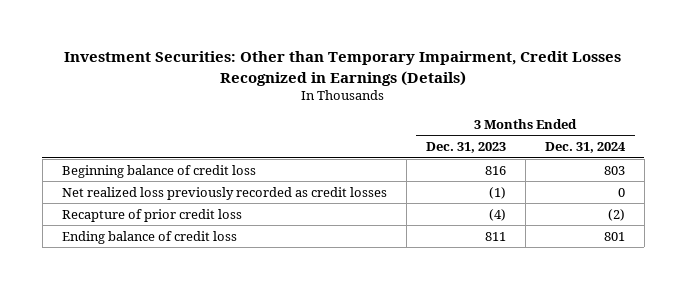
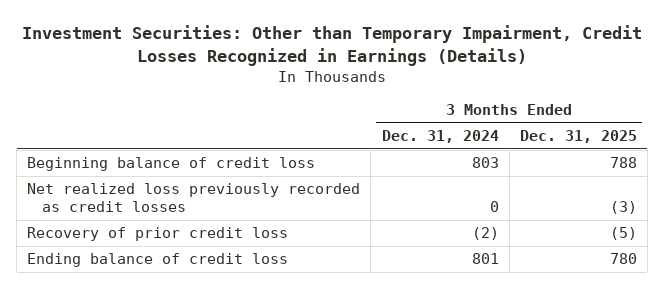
- | 3 Months Ended Dec. 31, 2023 | 3 Months Ended Dec. 31, 2024
+ | 3 Months Ended Dec. 31, 2024 | 3 Months Ended Dec. 31, 2025
- Recapture of prior credit loss | (4) | (2)
+ Recovery of prior credit loss | (2) | (5)

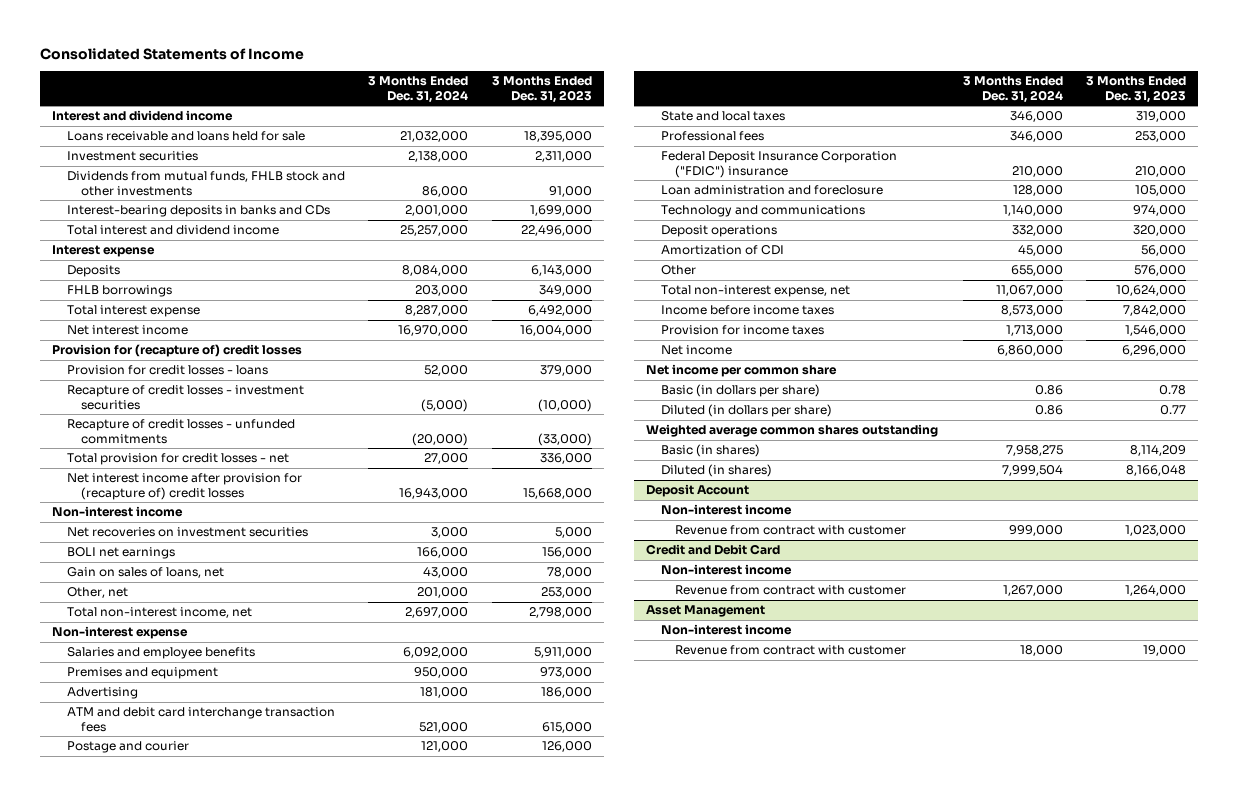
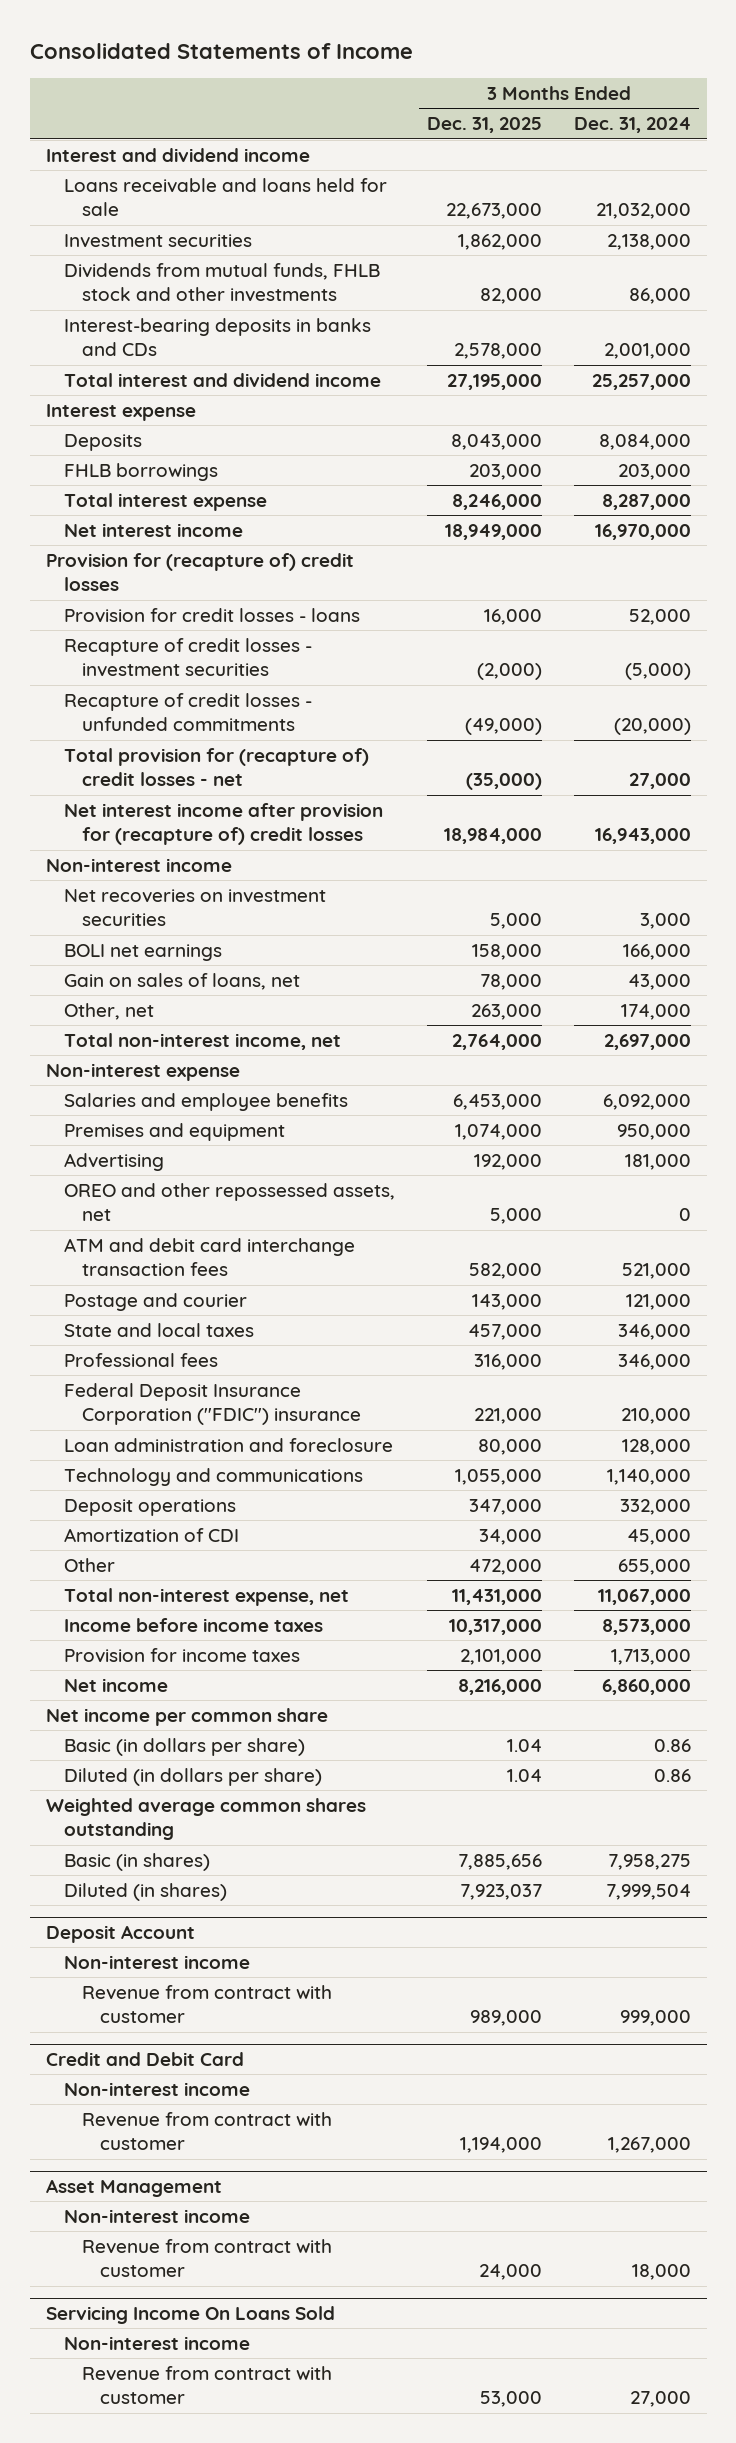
- | 3 Months Ended Dec. 31, 2024 | 3 Months Ended Dec. 31, 2023
+ | 3 Months Ended Dec. 31, 2025 | 3 Months Ended Dec. 31, 2024
- Total provision for credit losses - net | 27,000 | 336,000
+ Total provision for (recapture of) credit losses - net | (35,000) | 27,000
- Other, net | 201,000 | 253,000
+ Other, net | 263,000 | 174,000
+ OREO and other repossessed assets, net | 5,000 | 0
+ Servicing Income On Loans Sold
+ Non-interest income
+ Revenue from contract with customer | 53,000 | 27,000

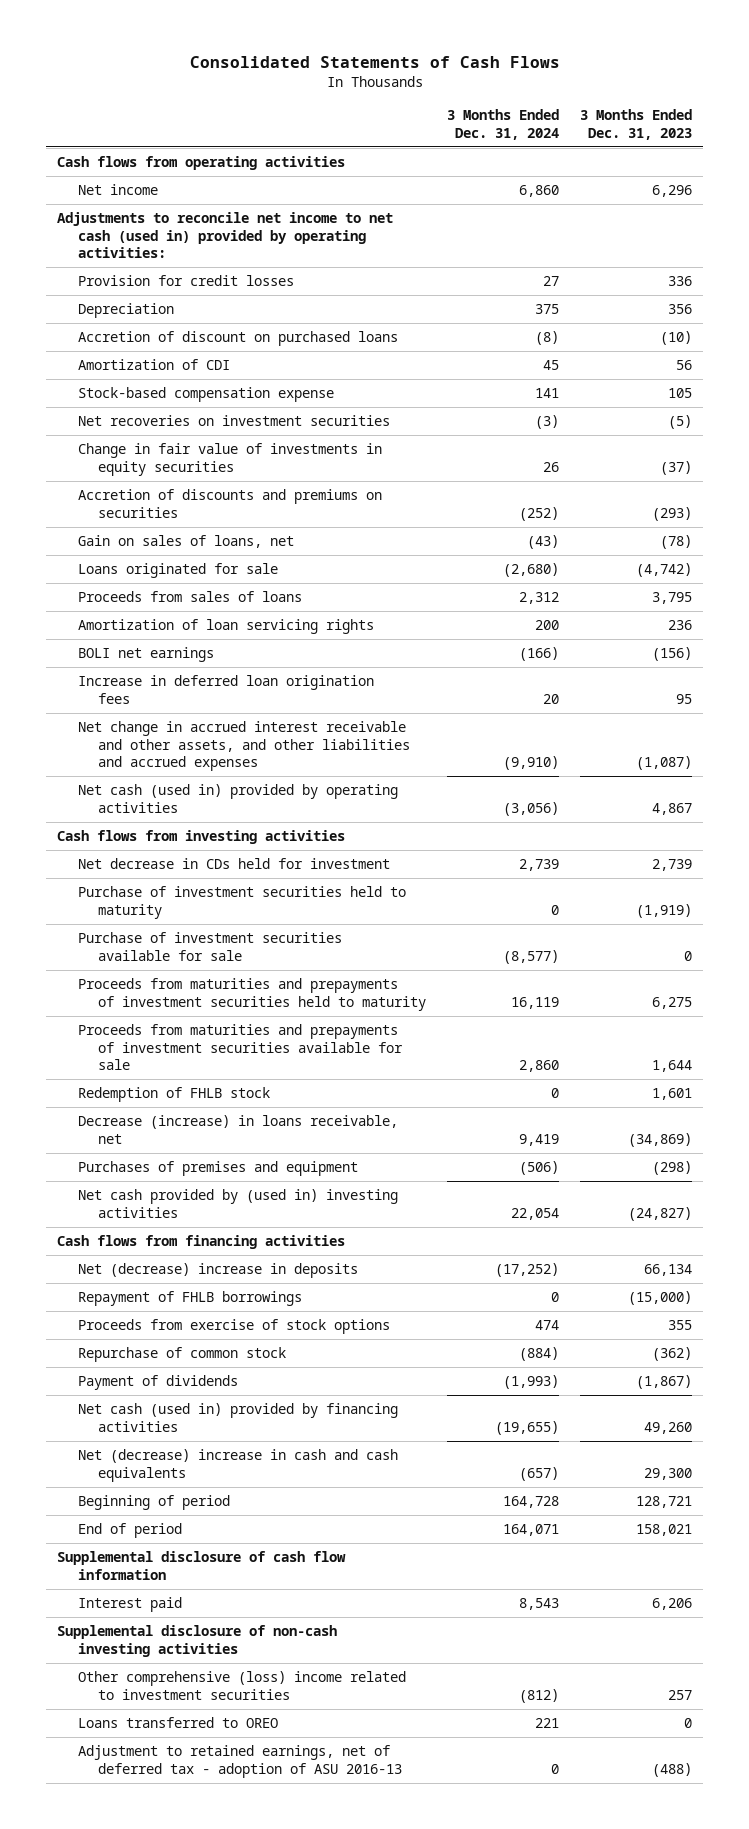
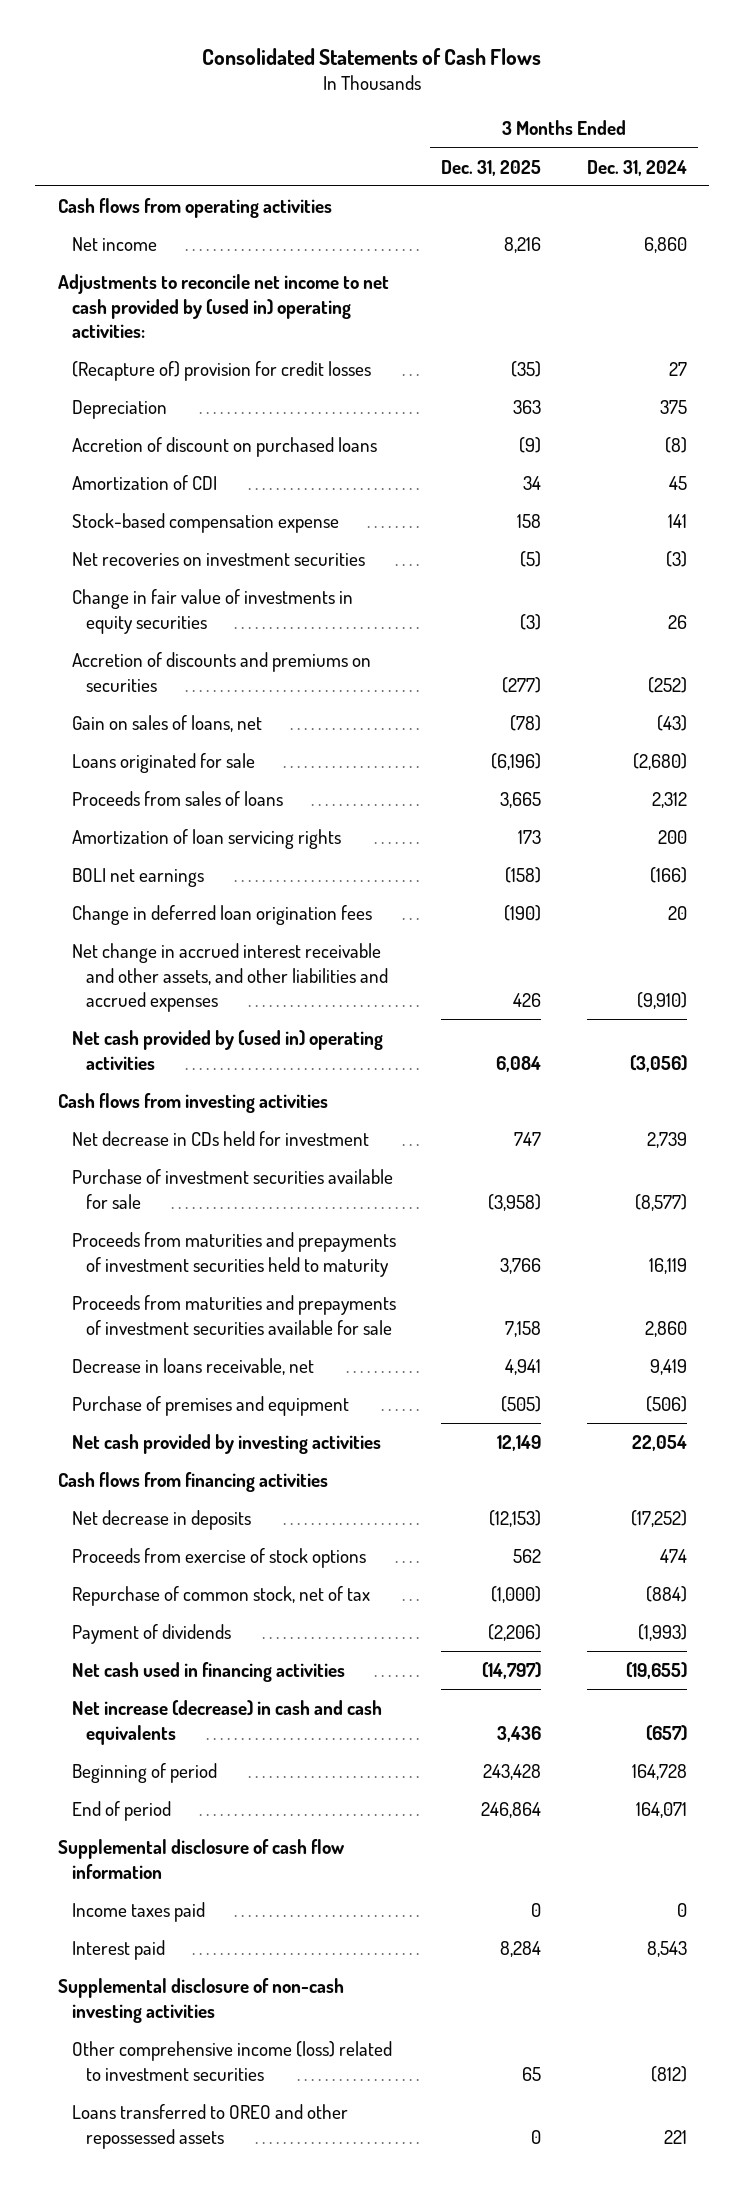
- | 3 Months Ended Dec. 31, 2024 | 3 Months Ended Dec. 31, 2023
+ | 3 Months Ended Dec. 31, 2025 | 3 Months Ended Dec. 31, 2024
- Adjustments to reconcile net income to net cash (used in) provided by operating activities:
- Provision for credit losses | 27 | 336
+ Adjustments to reconcile net income to net cash provided by (used in) operating activities:
+ (Recapture of) provision for credit losses | (35) | 27
- Increase in deferred loan origination fees | 20 | 95
+ Change in deferred loan origination fees | (190) | 20
- Net cash (used in) provided by operating activities | (3,056) | 4,867
+ Net cash provided by (used in) operating activities | 6,084 | (3,056)
- Purchase of investment securities held to maturity | 0 | (1,919)
- Redemption of FHLB stock | 0 | 1,601
- Decrease (increase) in loans receivable, net | 9,419 | (34,869)
- Purchases of premises and equipment | (506) | (298)
- Net cash provided by (used in) investing activities | 22,054 | (24,827)
+ Decrease in loans receivable, net | 4,941 | 9,419
+ Purchase of premises and equipment | (505) | (506)
+ Net cash provided by investing activities | 12,149 | 22,054
- Net (decrease) increase in deposits | (17,252) | 66,134
- Repayment of FHLB borrowings | 0 | (15,000)
+ Net decrease in deposits | (12,153) | (17,252)
- Repurchase of common stock | (884) | (362)
+ Repurchase of common stock, net of tax | (1,000) | (884)
- Net cash (used in) provided by financing activities | (19,655) | 49,260
- Net (decrease) increase in cash and cash equivalents | (657) | 29,300
+ Net cash used in financing activities | (14,797) | (19,655)
+ Net increase (decrease) in cash and cash equivalents | 3,436 | (657)
+ Income taxes paid | 0 | 0
- Other comprehensive (loss) income related to investment securities | (812) | 257
- Loans transferred to OREO | 221 | 0
- Adjustment to retained earnings, net of deferred tax - adoption of ASU 2016-13 | 0 | (488)
+ Other comprehensive income (loss) related to investment securities | 65 | (812)
+ Loans transferred to OREO and other repossessed assets | 0 | 221

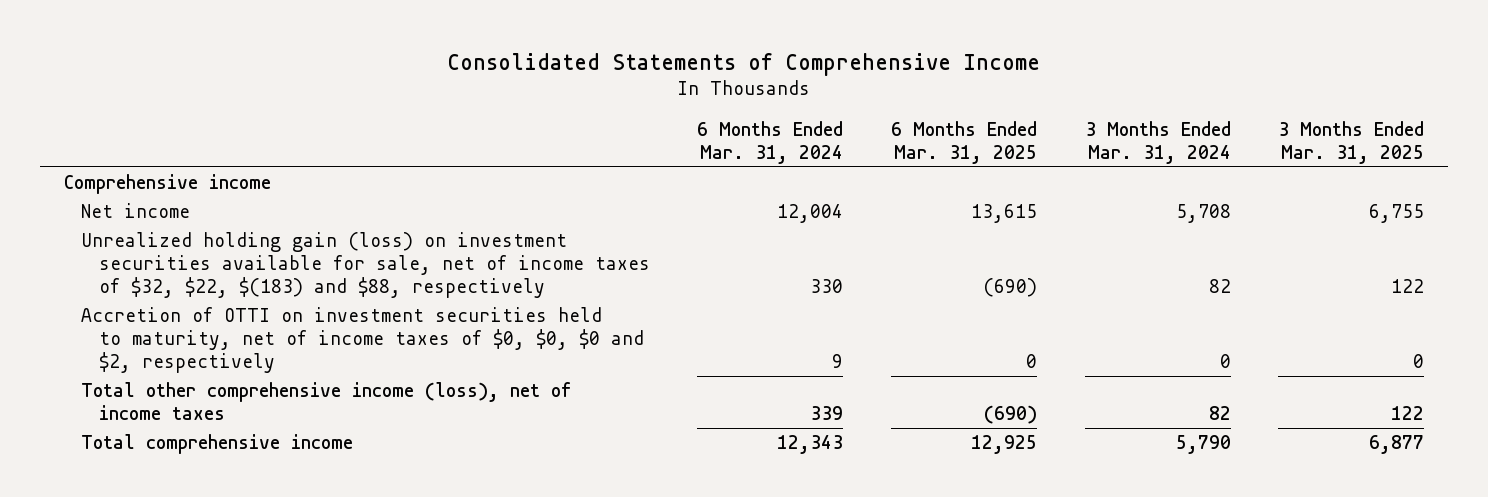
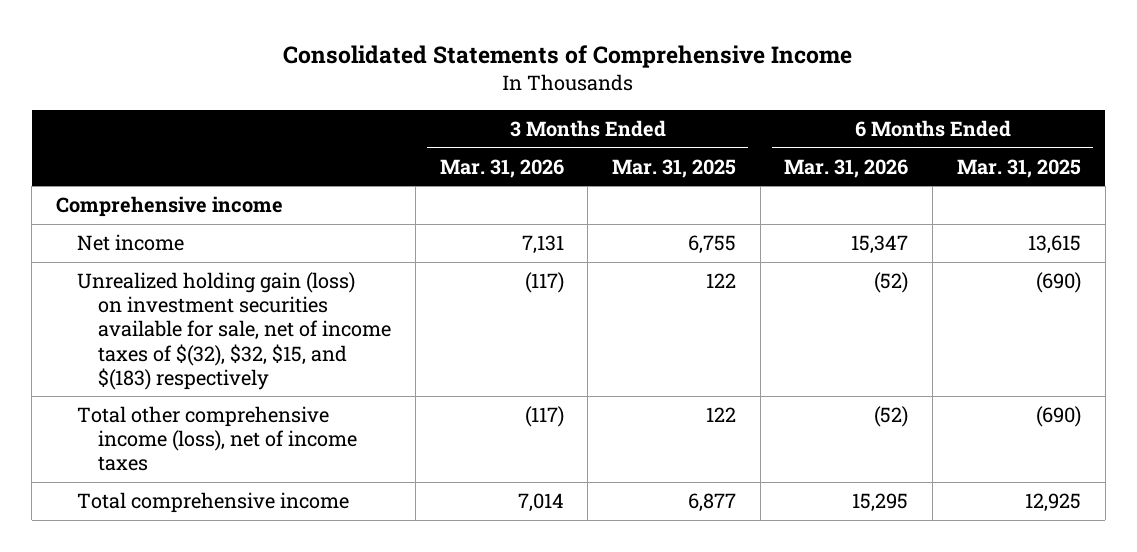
- | 6 Months Ended Mar. 31, 2024 | 6 Months Ended Mar. 31, 2025 | 3 Months Ended Mar. 31, 2024 | 3 Months Ended Mar. 31, 2025
+ | 3 Months Ended Mar. 31, 2026 | 3 Months Ended Mar. 31, 2025 | 6 Months Ended Mar. 31, 2026 | 6 Months Ended Mar. 31, 2025
- Unrealized holding gain (loss) on investment securities available for sale, net of income taxes of $32, $22, $(183) and $88, respectively | 330 | (690) | 82 | 122
- Accretion of OTTI on investment securities held to maturity, net of income taxes of $0, $0, $0 and $2, respectively | 9 | 0 | 0 | 0
+ Unrealized holding gain (loss) on investment securities available for sale, net of income taxes of $(32), $32, $15, and $(183) respectively | (117) | 122 | (52) | (690)

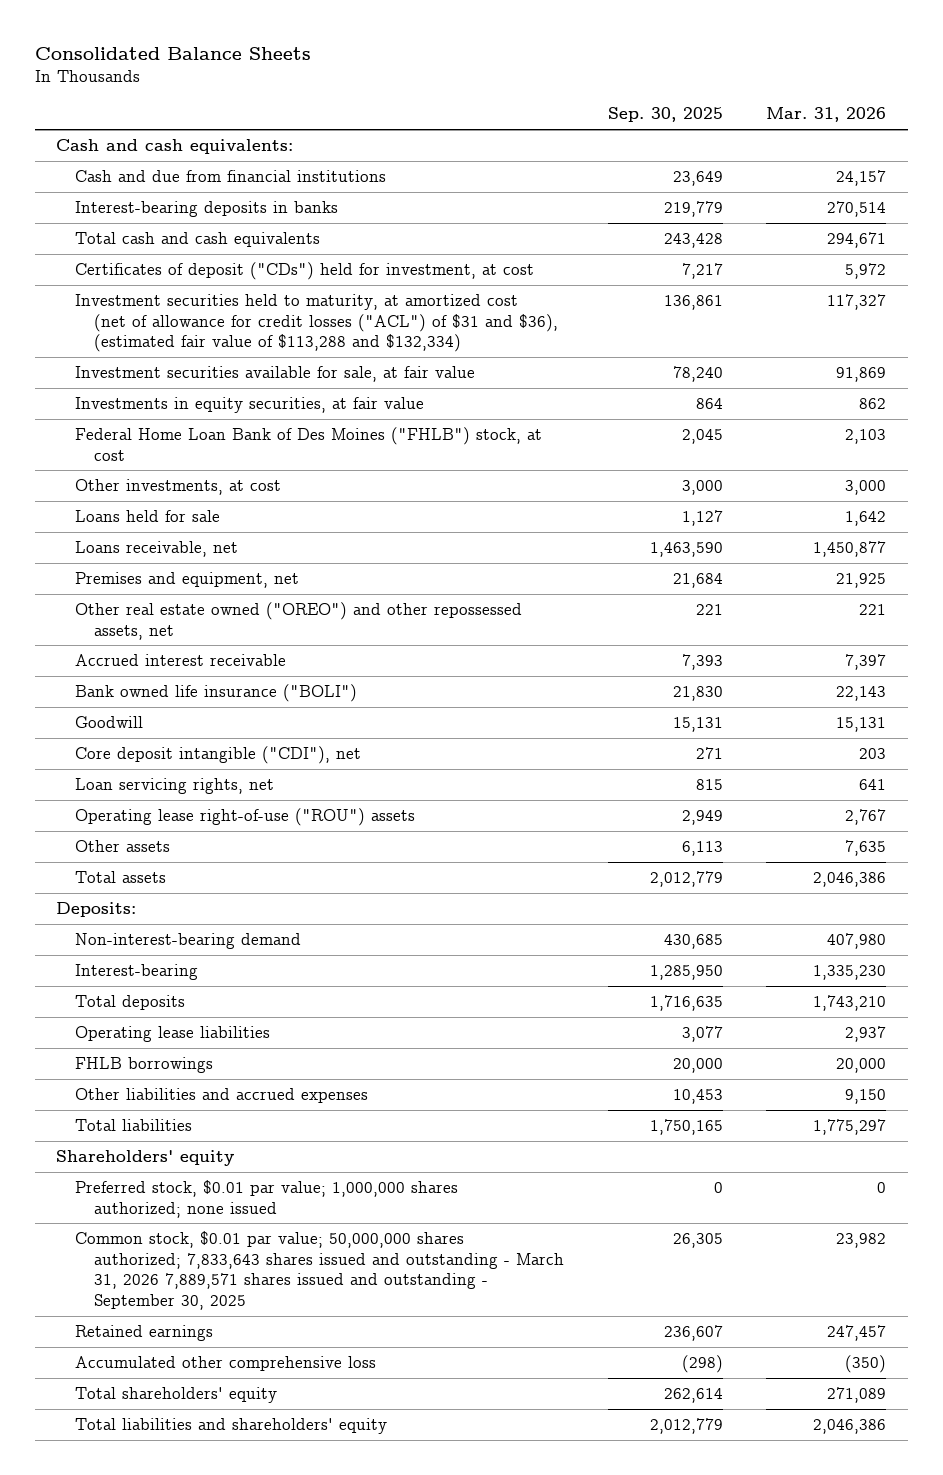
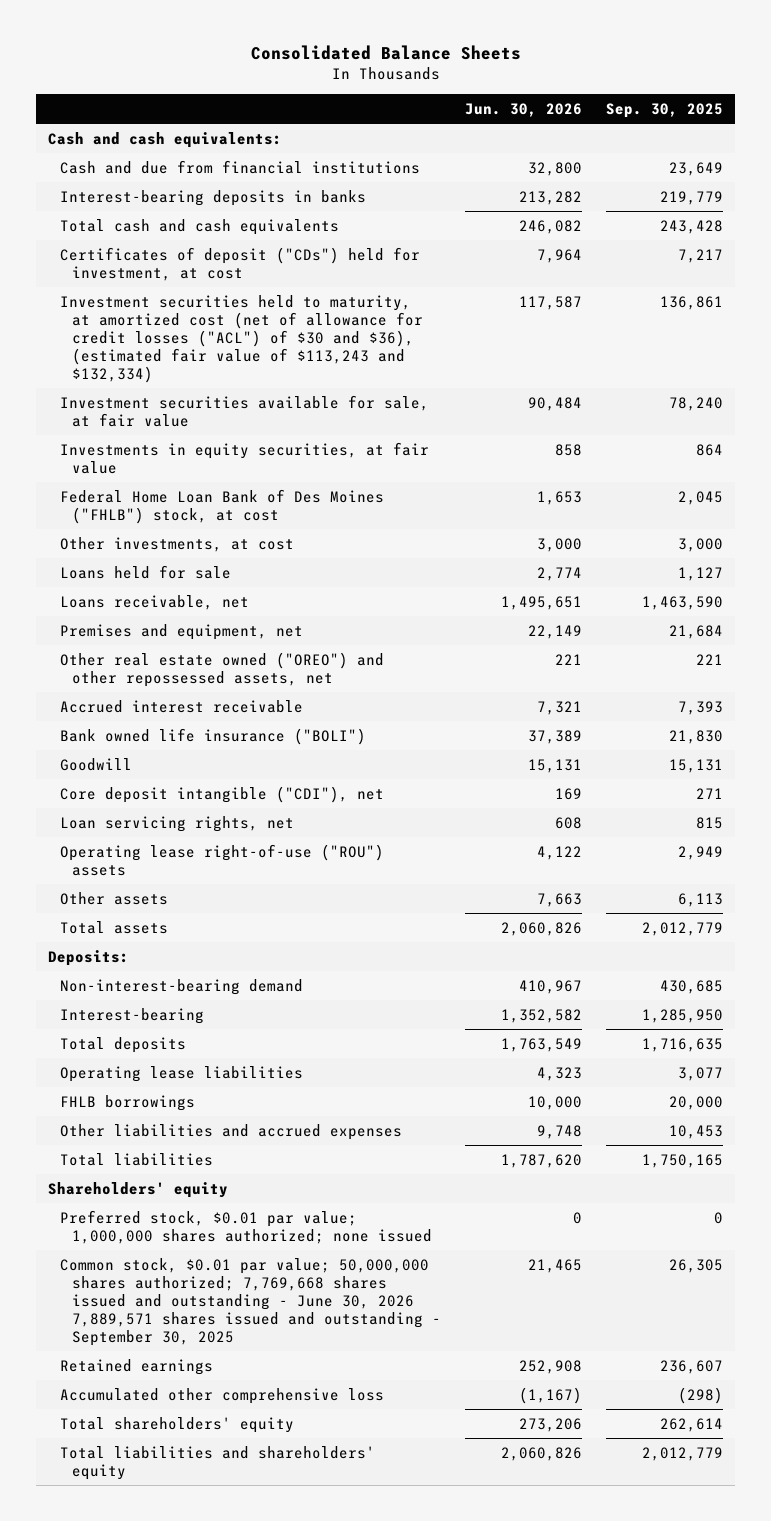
- | Sep. 30, 2025 | Mar. 31, 2026
+ | Jun. 30, 2026 | Sep. 30, 2025
- Investment securities held to maturity, at amortized cost (net of allowance for credit losses ("ACL") of $31 and $36), (estimated fair value of $113,288 and $132,334) | 136,861 | 117,327
+ Investment securities held to maturity, at amortized cost (net of allowance for credit losses ("ACL") of $30 and $36), (estimated fair value of $113,243 and $132,334) | 117,587 | 136,861
- Common stock, $0.01 par value; 50,000,000 shares authorized; 7,833,643 shares issued and outstanding - March 31, 2026 7,889,571 shares issued and outstanding - September 30, 2025 | 26,305 | 23,982
+ Common stock, $0.01 par value; 50,000,000 shares authorized; 7,769,668 shares issued and outstanding - June 30, 2026 7,889,571 shares issued and outstanding - September 30, 2025 | 21,465 | 26,305

